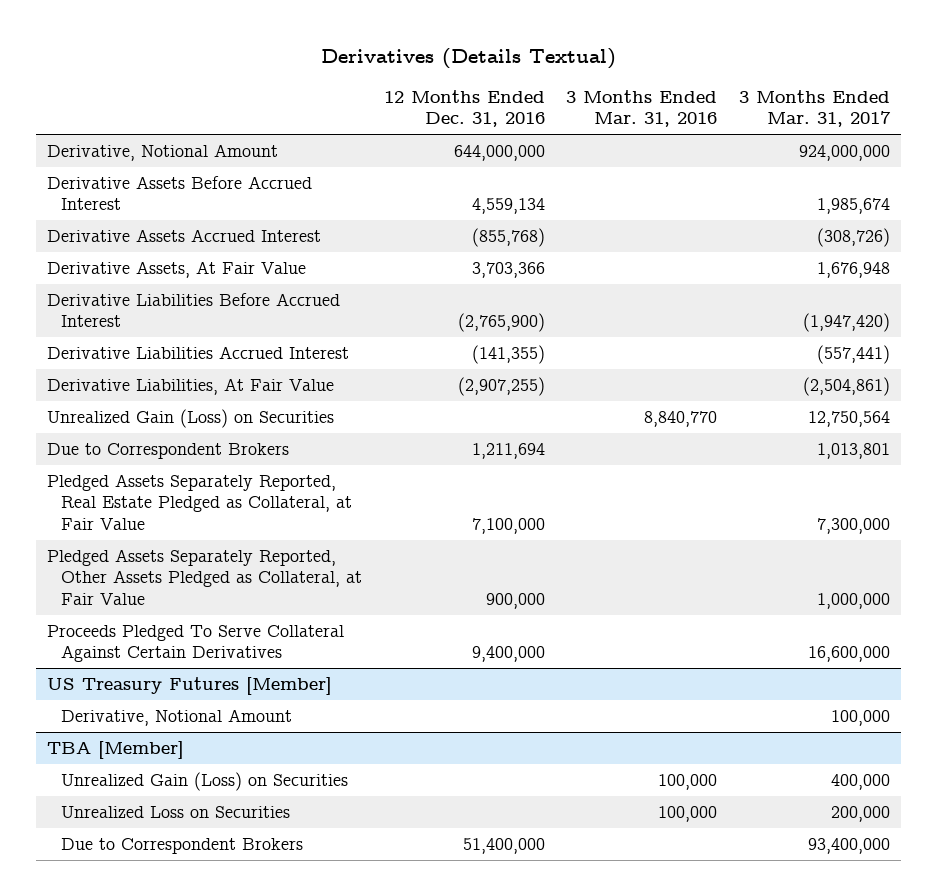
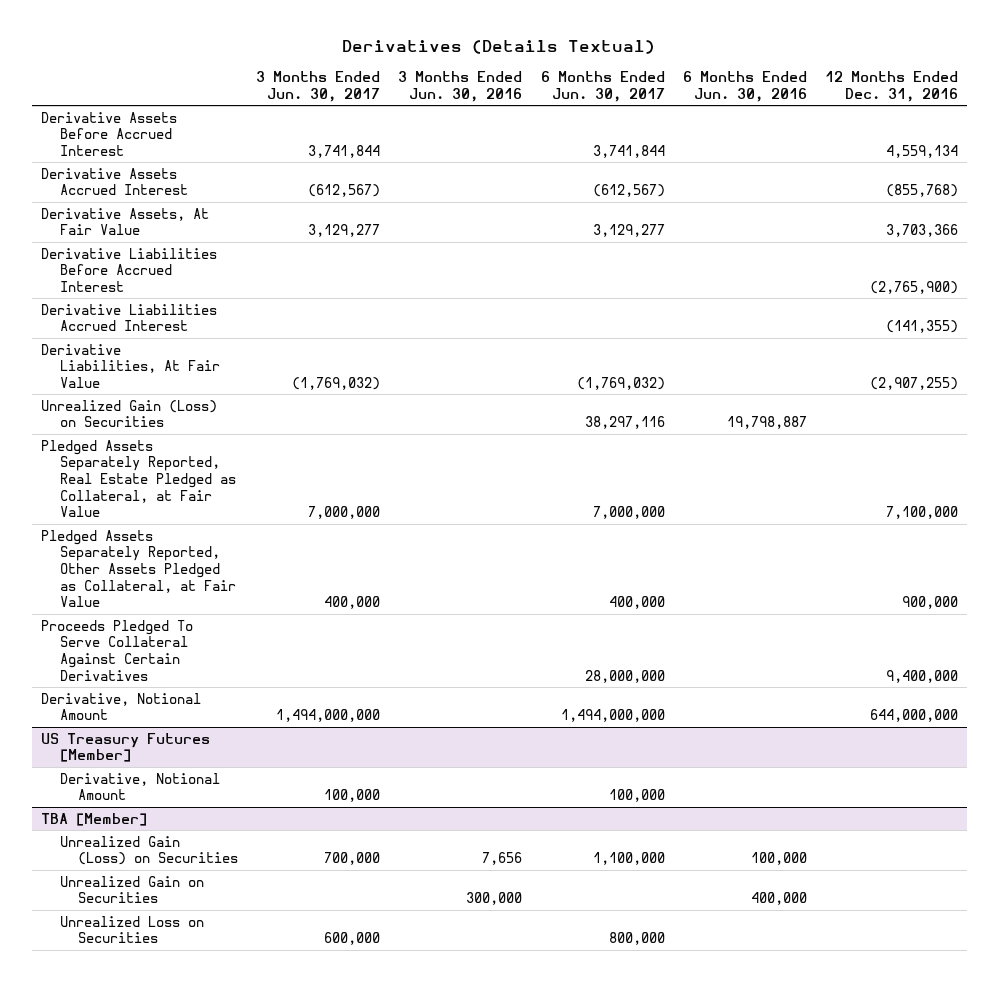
- | 12 Months Ended Dec. 31, 2016 | 3 Months Ended Mar. 31, 2016 | 3 Months Ended Mar. 31, 2017
+ | 3 Months Ended Jun. 30, 2017 | 3 Months Ended Jun. 30, 2016 | 6 Months Ended Jun. 30, 2017 | 6 Months Ended Jun. 30, 2016 | 12 Months Ended Dec. 31, 2016
- Due to Correspondent Brokers | 1,211,694 | | 1,013,801
moved down: Derivative, Notional Amount | 1,494,000,000 | | 1,494,000,000 | | 644,000,000
@ TBA [Member]
+ Unrealized Gain on Securities | | 300,000 | | 400,000 |
- Due to Correspondent Brokers | 51,400,000 | | 93,400,000

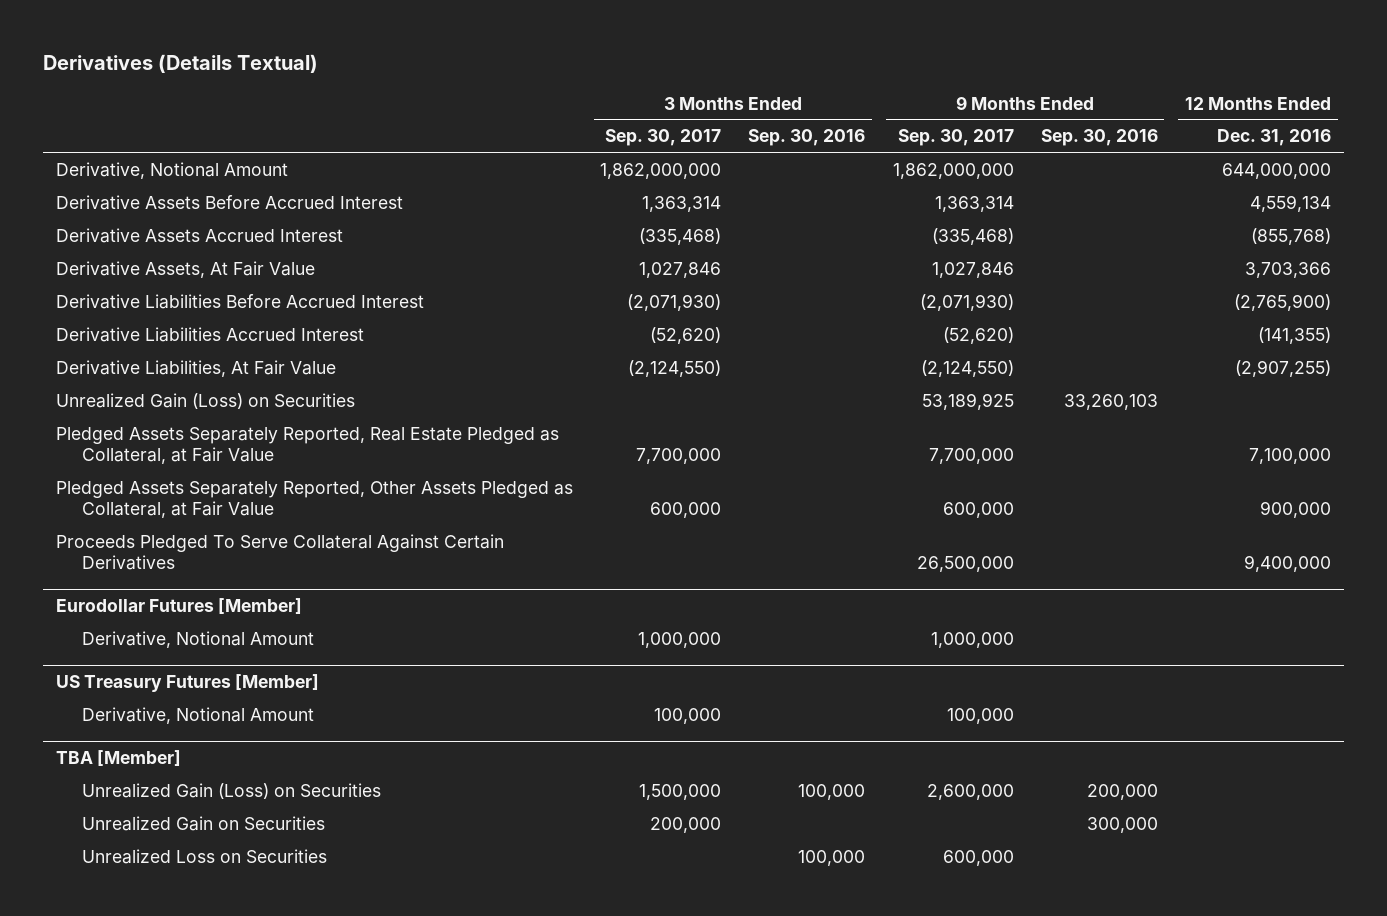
- | 3 Months Ended Jun. 30, 2017 | 3 Months Ended Jun. 30, 2016 | 6 Months Ended Jun. 30, 2017 | 6 Months Ended Jun. 30, 2016 | 12 Months Ended Dec. 31, 2016
+ | 3 Months Ended Sep. 30, 2017 | 3 Months Ended Sep. 30, 2016 | 9 Months Ended Sep. 30, 2017 | 9 Months Ended Sep. 30, 2016 | 12 Months Ended Dec. 31, 2016
moved up: Derivative, Notional Amount | 1,862,000,000 | | 1,862,000,000 | | 644,000,000
+ Eurodollar Futures [Member]
+ Derivative, Notional Amount | 1,000,000 | | 1,000,000 | |

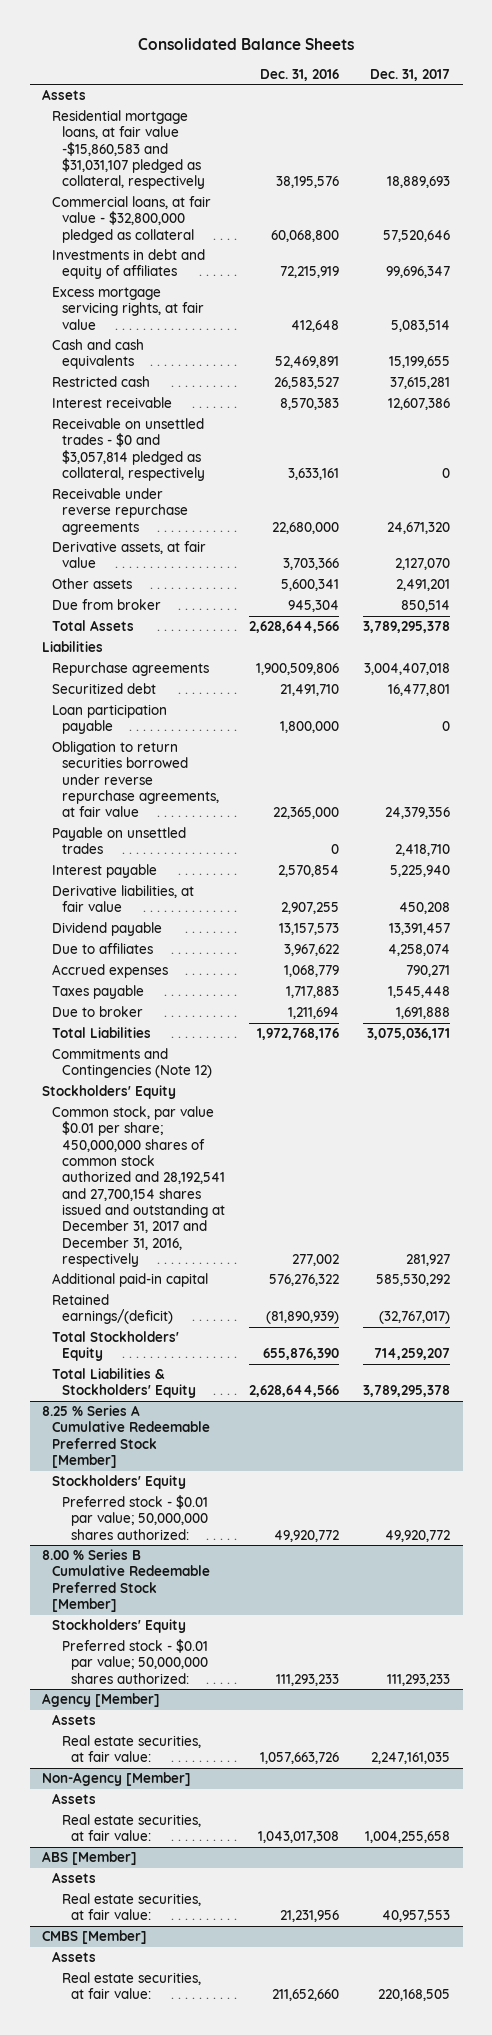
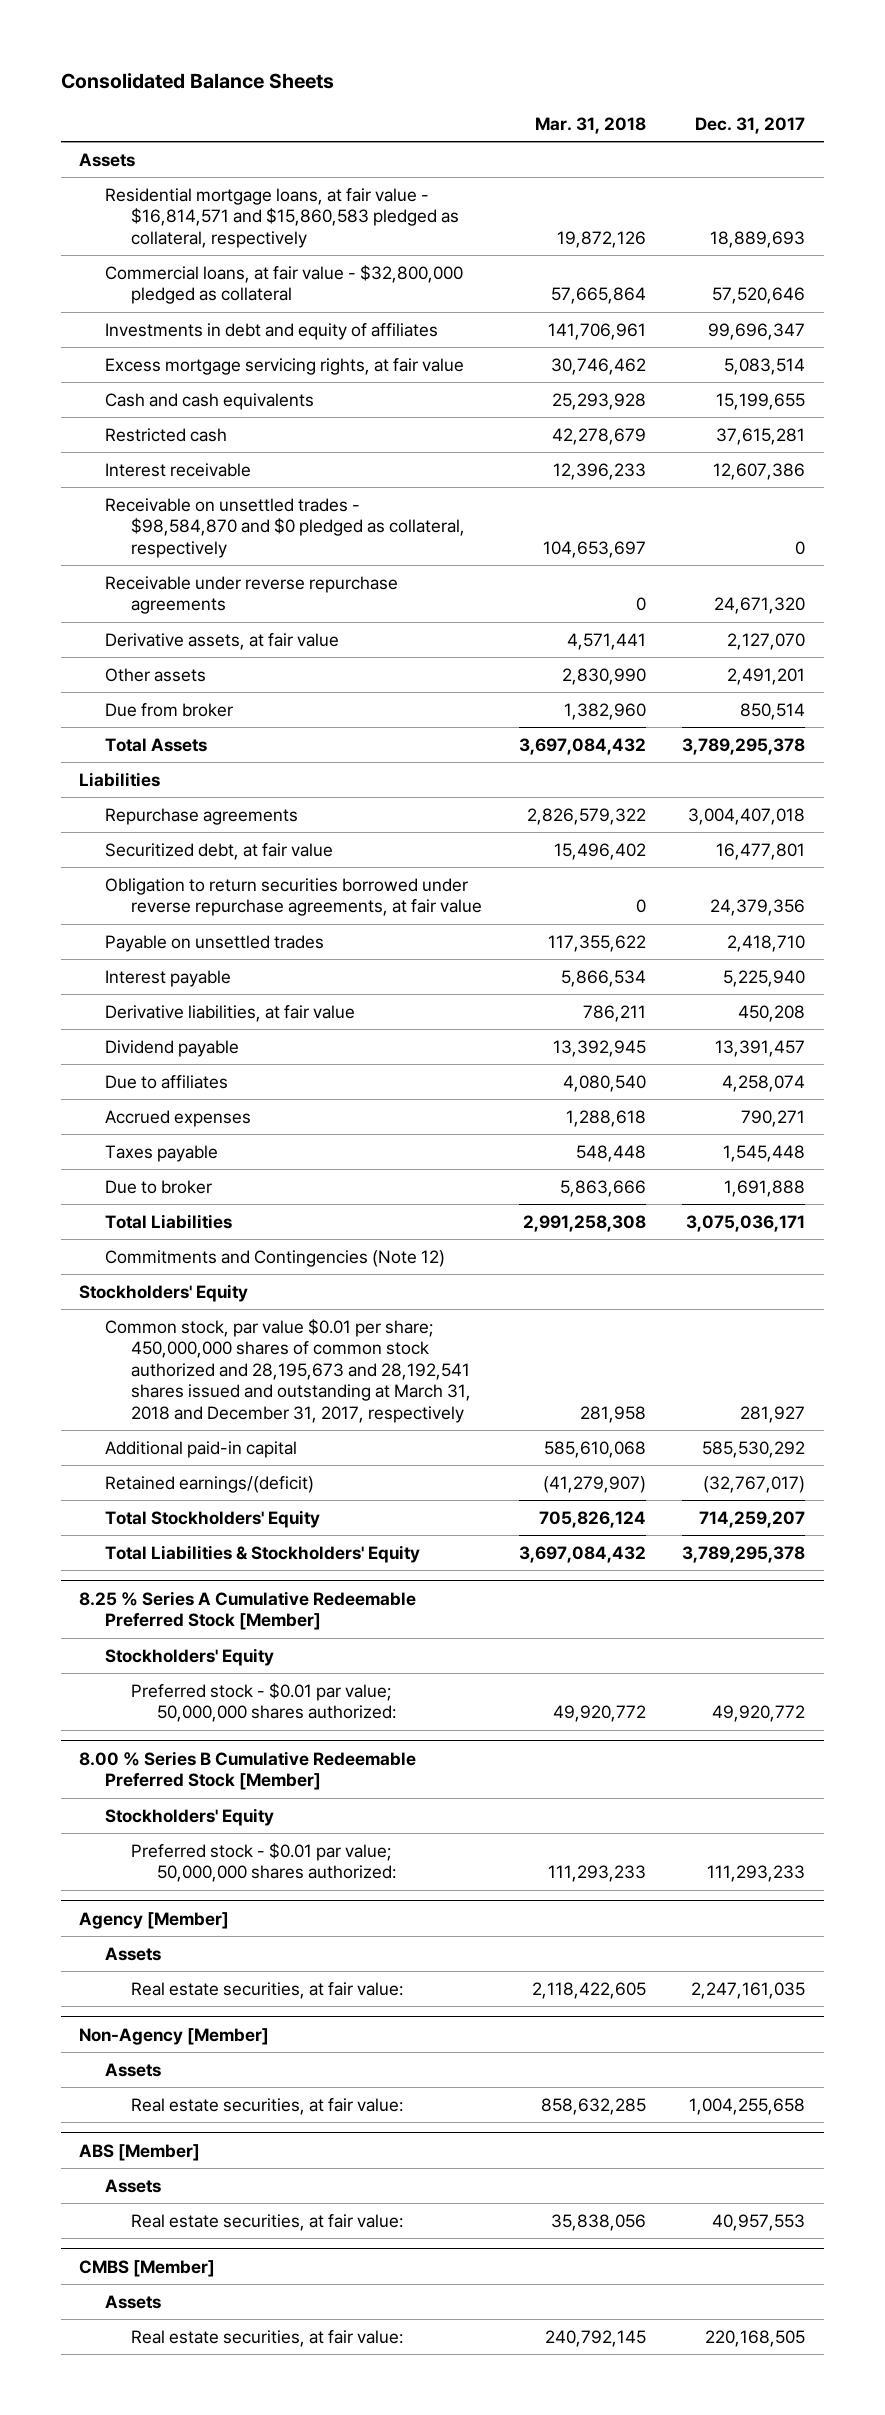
- | Dec. 31, 2016 | Dec. 31, 2017
+ | Mar. 31, 2018 | Dec. 31, 2017
- Residential mortgage loans, at fair value -$15,860,583 and $31,031,107 pledged as collateral, respectively | 38,195,576 | 18,889,693
+ Residential mortgage loans, at fair value - $16,814,571 and $15,860,583 pledged as collateral, respectively | 19,872,126 | 18,889,693
- Receivable on unsettled trades - $0 and $3,057,814 pledged as collateral, respectively | 3,633,161 | 0
+ Receivable on unsettled trades - $98,584,870 and $0 pledged as collateral, respectively | 104,653,697 | 0
- Securitized debt | 21,491,710 | 16,477,801
- Loan participation payable | 1,800,000 | 0
+ Securitized debt, at fair value | 15,496,402 | 16,477,801
- Common stock, par value $0.01 per share; 450,000,000 shares of common stock authorized and 28,192,541 and 27,700,154 shares issued and outstanding at December 31, 2017 and December 31, 2016, respectively | 277,002 | 281,927
+ Common stock, par value $0.01 per share; 450,000,000 shares of common stock authorized and 28,195,673 and 28,192,541 shares issued and outstanding at March 31, 2018 and December 31, 2017, respectively | 281,958 | 281,927

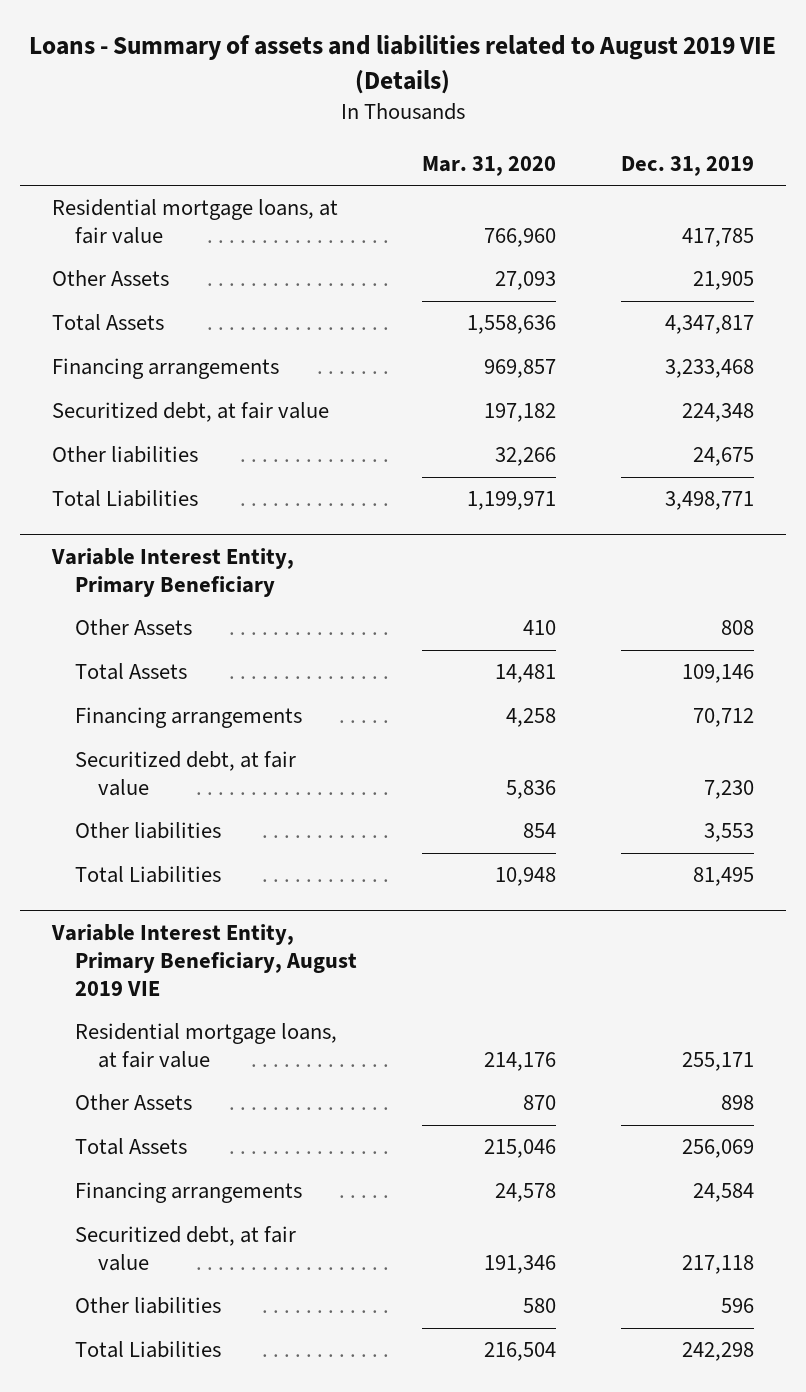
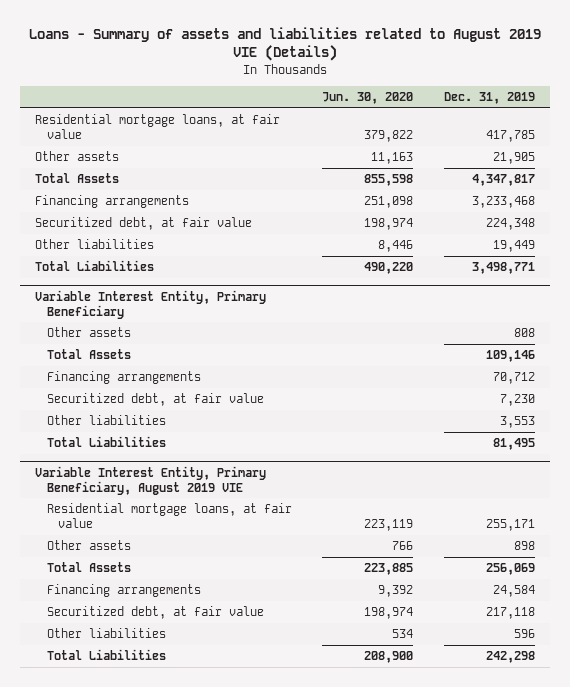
- | Mar. 31, 2020 | Dec. 31, 2019
+ | Jun. 30, 2020 | Dec. 31, 2019
- Other Assets | 27,093 | 21,905
+ Other assets | 11,163 | 21,905
- Other liabilities | 32,266 | 24,675
+ Other liabilities | 8,446 | 19,449
@ Variable Interest Entity, Primary Beneficiary
- Other Assets | 410 | 808
+ Other assets | | 808
@ Variable Interest Entity, Primary Beneficiary, August 2019 VIE
- Other Assets | 870 | 898
+ Other assets | 766 | 898

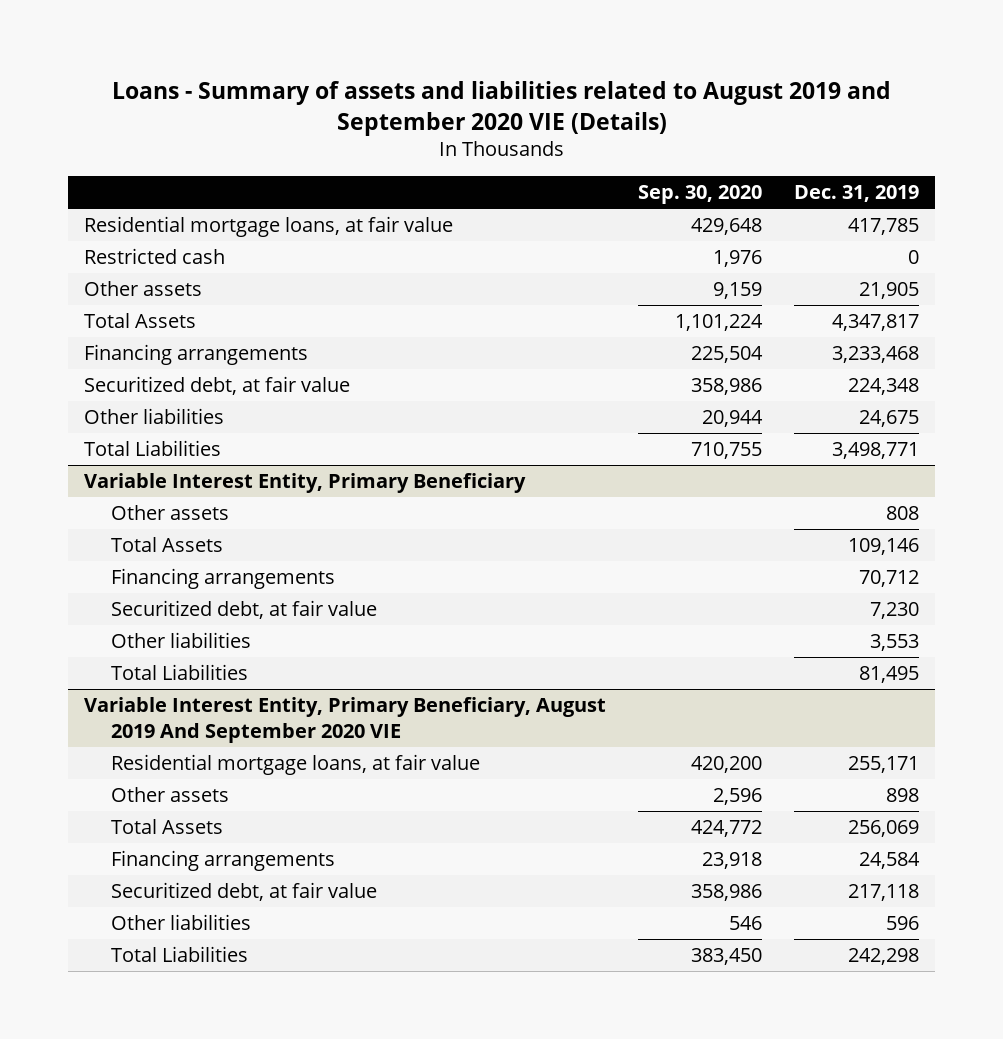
- Loans - Summary of assets and liabilities related to August 2019 VIE (Details)
+ Loans - Summary of assets and liabilities related to August 2019 and September 2020 VIE (Details)
- | Jun. 30, 2020 | Dec. 31, 2019
+ | Sep. 30, 2020 | Dec. 31, 2019
+ Restricted cash | 1,976 | 0
- Other liabilities | 8,446 | 19,449
+ Other liabilities | 20,944 | 24,675
- Variable Interest Entity, Primary Beneficiary, August 2019 VIE
+ Variable Interest Entity, Primary Beneficiary, August 2019 And September 2020 VIE

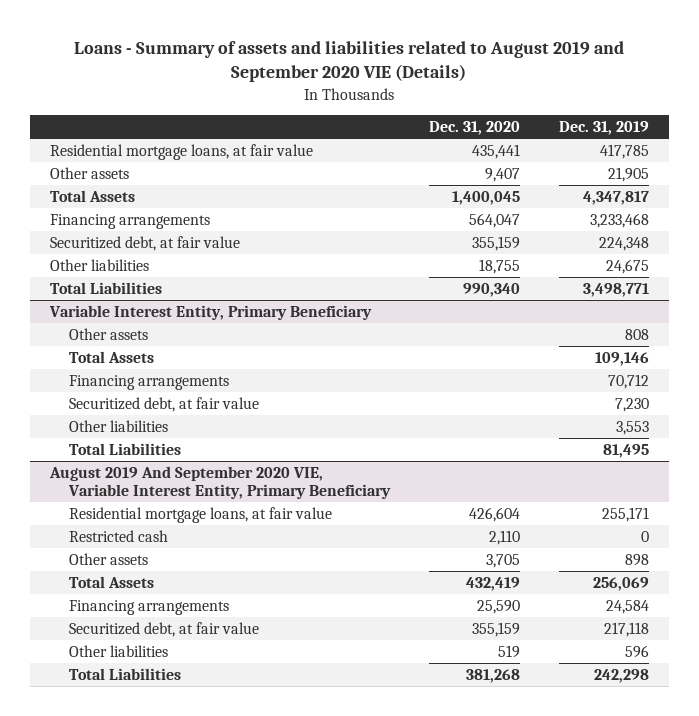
- | Sep. 30, 2020 | Dec. 31, 2019
+ | Dec. 31, 2020 | Dec. 31, 2019
- Restricted cash | 1,976 | 0
- Variable Interest Entity, Primary Beneficiary, August 2019 And September 2020 VIE
+ August 2019 And September 2020 VIE, Variable Interest Entity, Primary Beneficiary
+ Restricted cash | 2,110 | 0

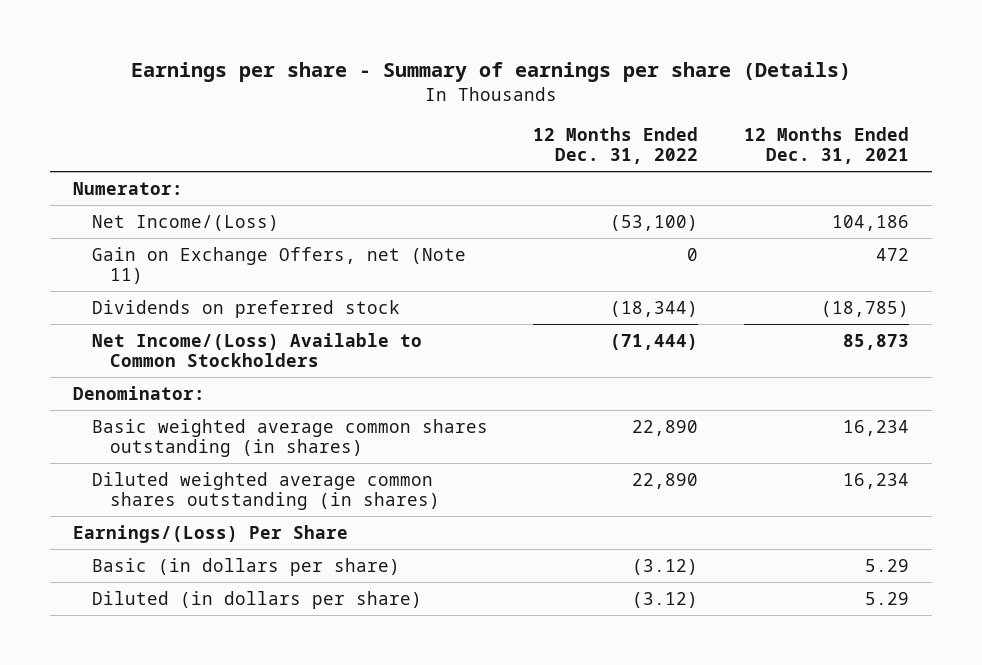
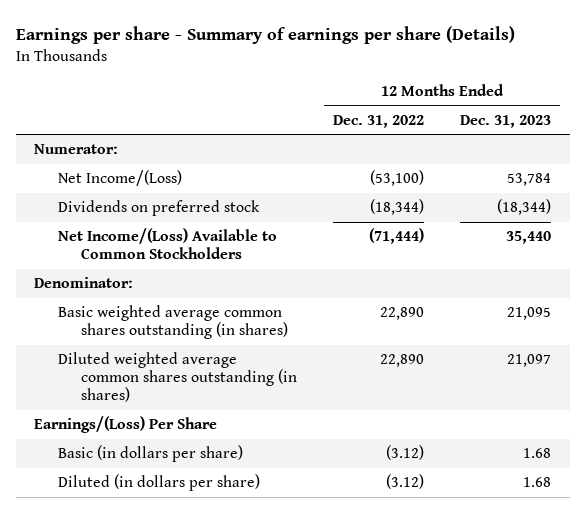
- | 12 Months Ended Dec. 31, 2022 | 12 Months Ended Dec. 31, 2021
+ | 12 Months Ended Dec. 31, 2022 | 12 Months Ended Dec. 31, 2023
- Gain on Exchange Offers, net (Note 11) | 0 | 472

